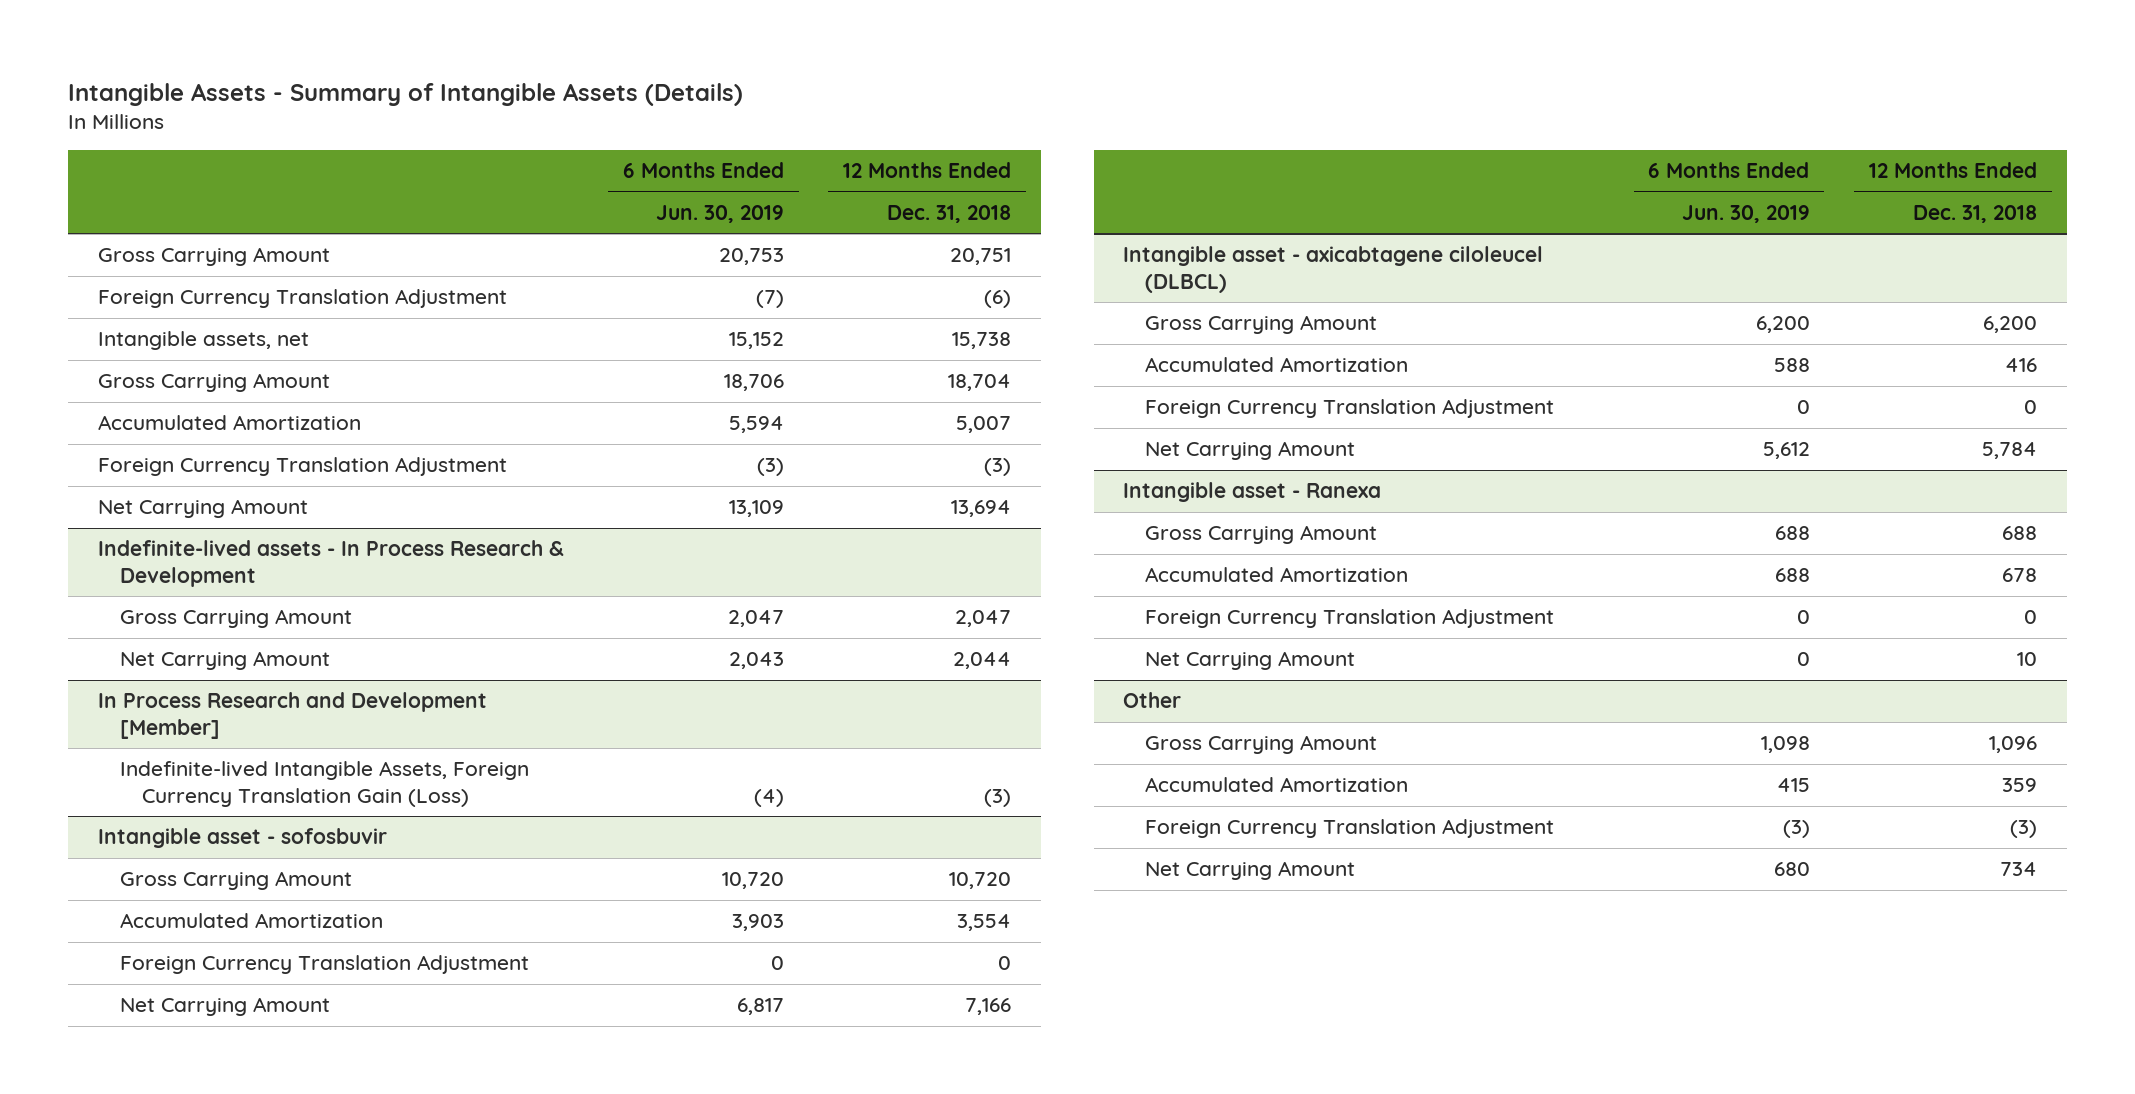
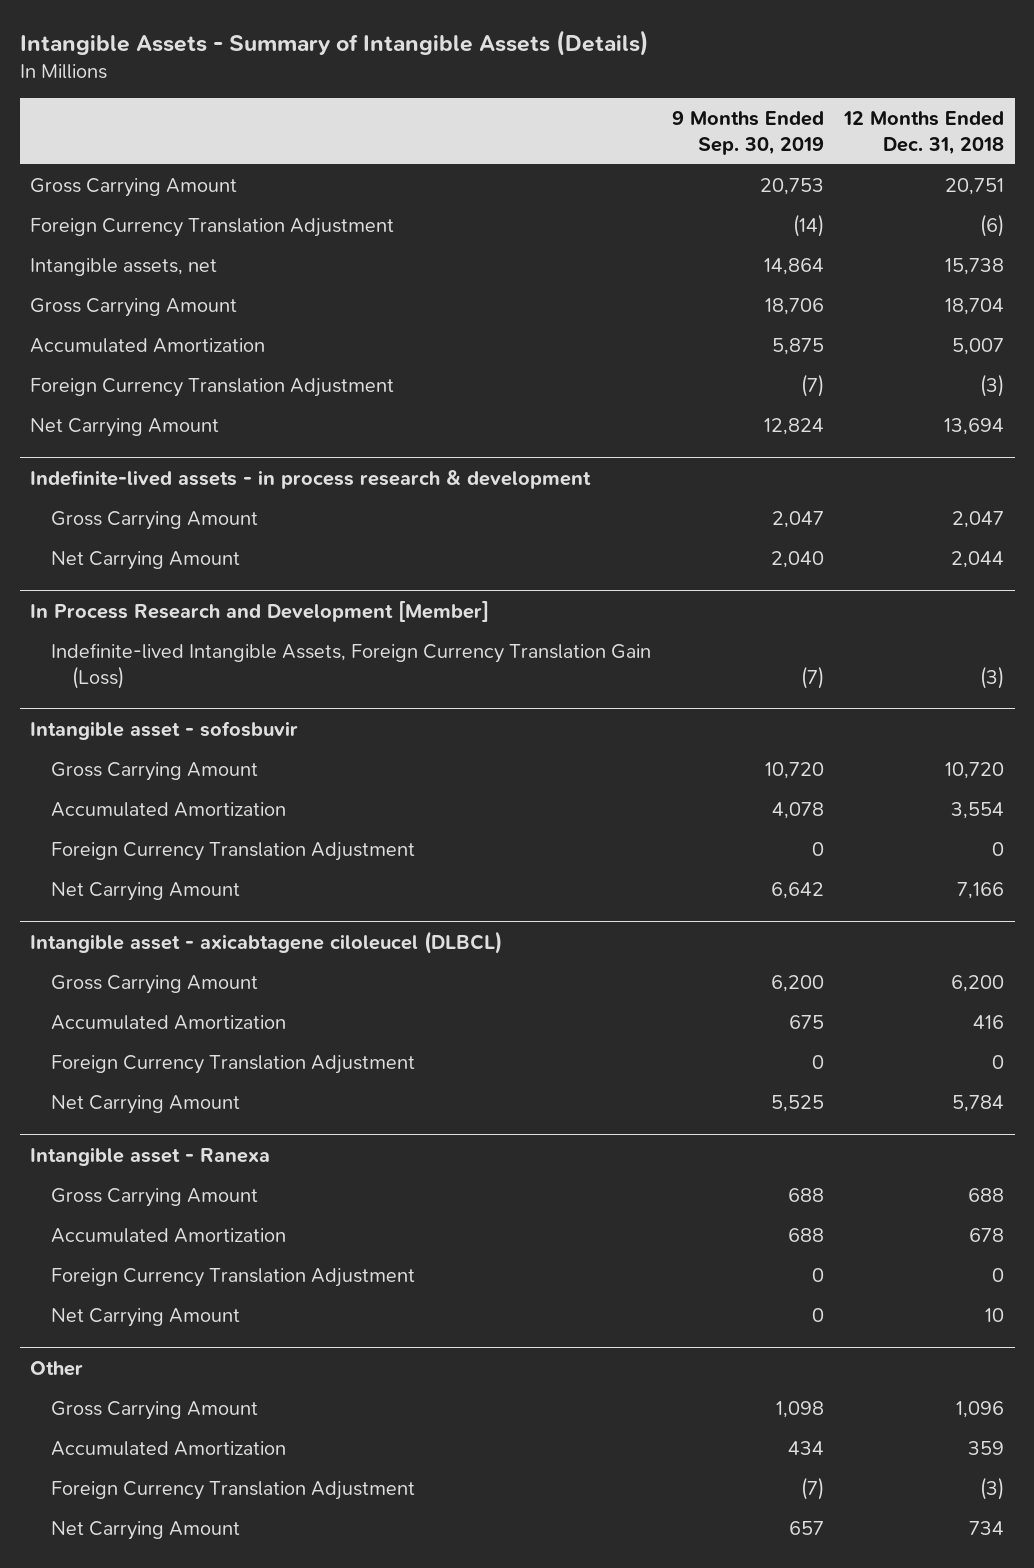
- | 6 Months Ended Jun. 30, 2019 | 12 Months Ended Dec. 31, 2018
+ | 9 Months Ended Sep. 30, 2019 | 12 Months Ended Dec. 31, 2018
- Indefinite-lived assets - In Process Research & Development
+ Indefinite-lived assets - in process research & development

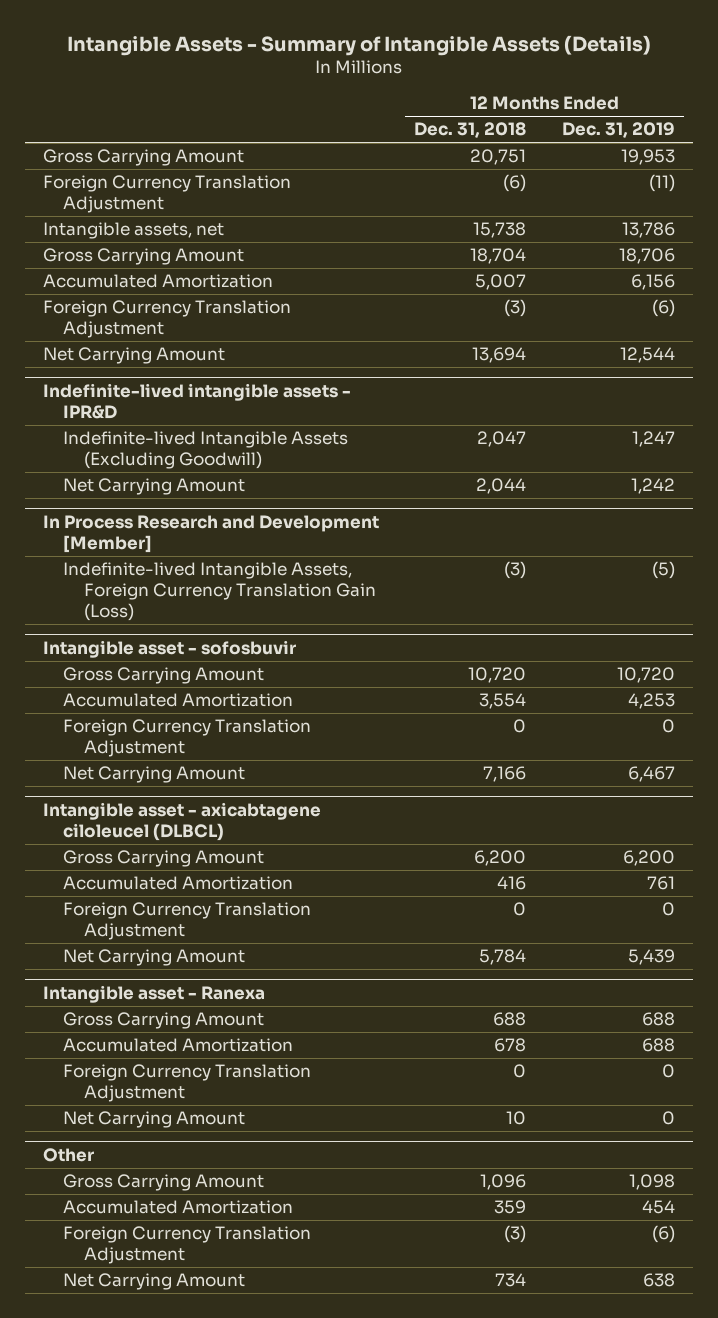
- | 9 Months Ended Sep. 30, 2019 | 12 Months Ended Dec. 31, 2018
+ | 12 Months Ended Dec. 31, 2018 | 12 Months Ended Dec. 31, 2019
- Indefinite-lived assets - in process research & development
- Gross Carrying Amount | 2,047 | 2,047
+ Indefinite-lived intangible assets - IPR&D
+ Indefinite-lived Intangible Assets (Excluding Goodwill) | 2,047 | 1,247

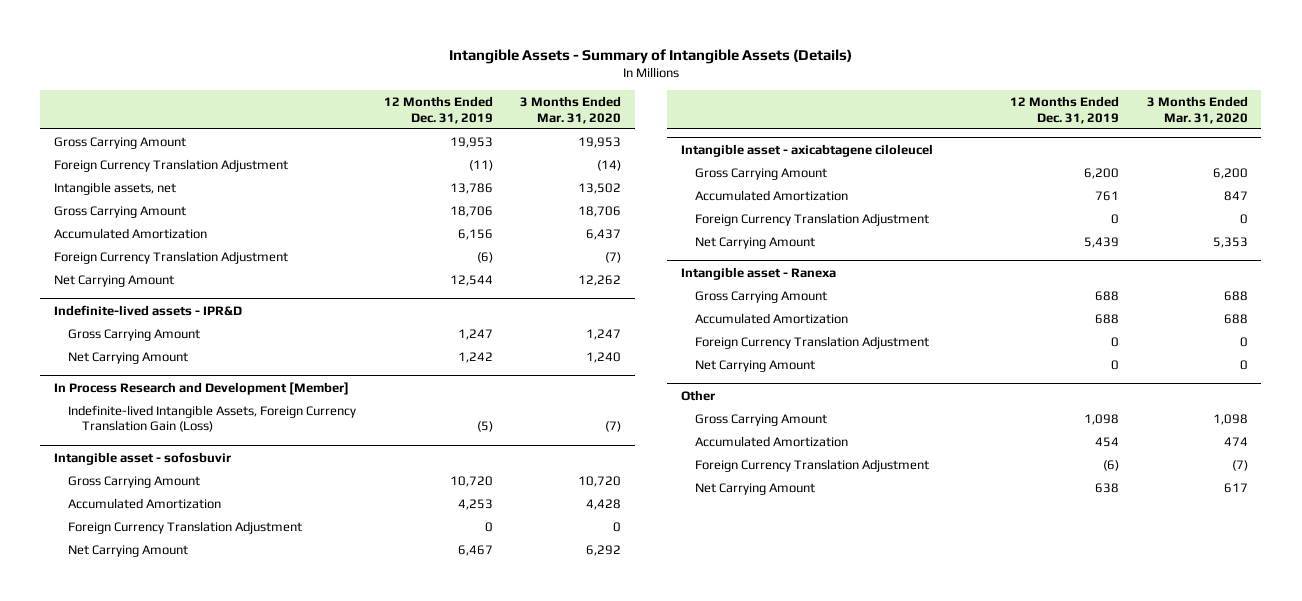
- | 12 Months Ended Dec. 31, 2018 | 12 Months Ended Dec. 31, 2019
+ | 12 Months Ended Dec. 31, 2019 | 3 Months Ended Mar. 31, 2020
- Indefinite-lived intangible assets - IPR&D
- Indefinite-lived Intangible Assets (Excluding Goodwill) | 2,047 | 1,247
+ Indefinite-lived assets - IPR&D
+ Gross Carrying Amount | 1,247 | 1,247
- Intangible asset - axicabtagene ciloleucel (DLBCL)
+ Intangible asset - axicabtagene ciloleucel

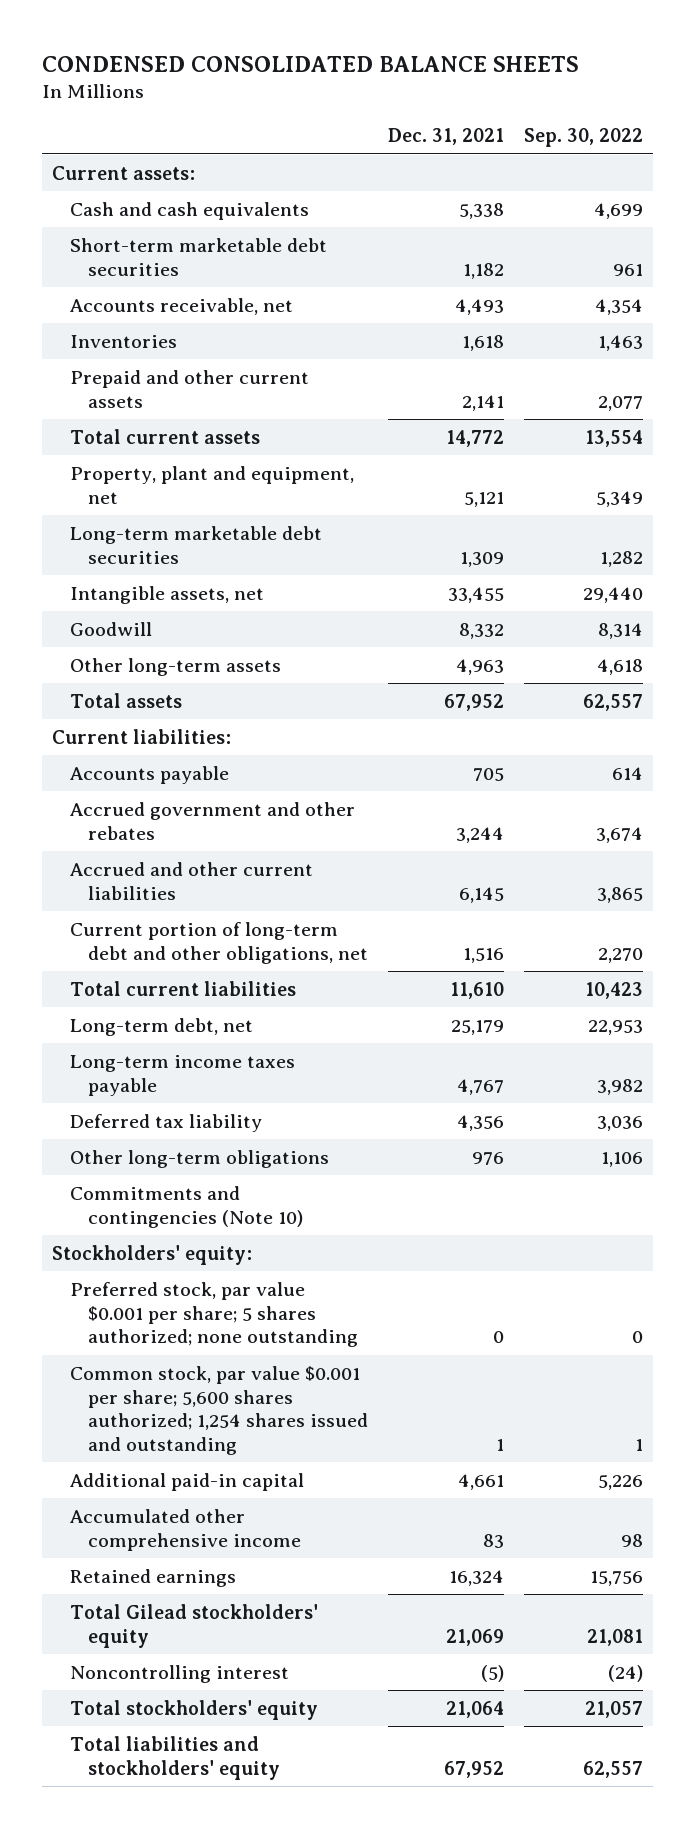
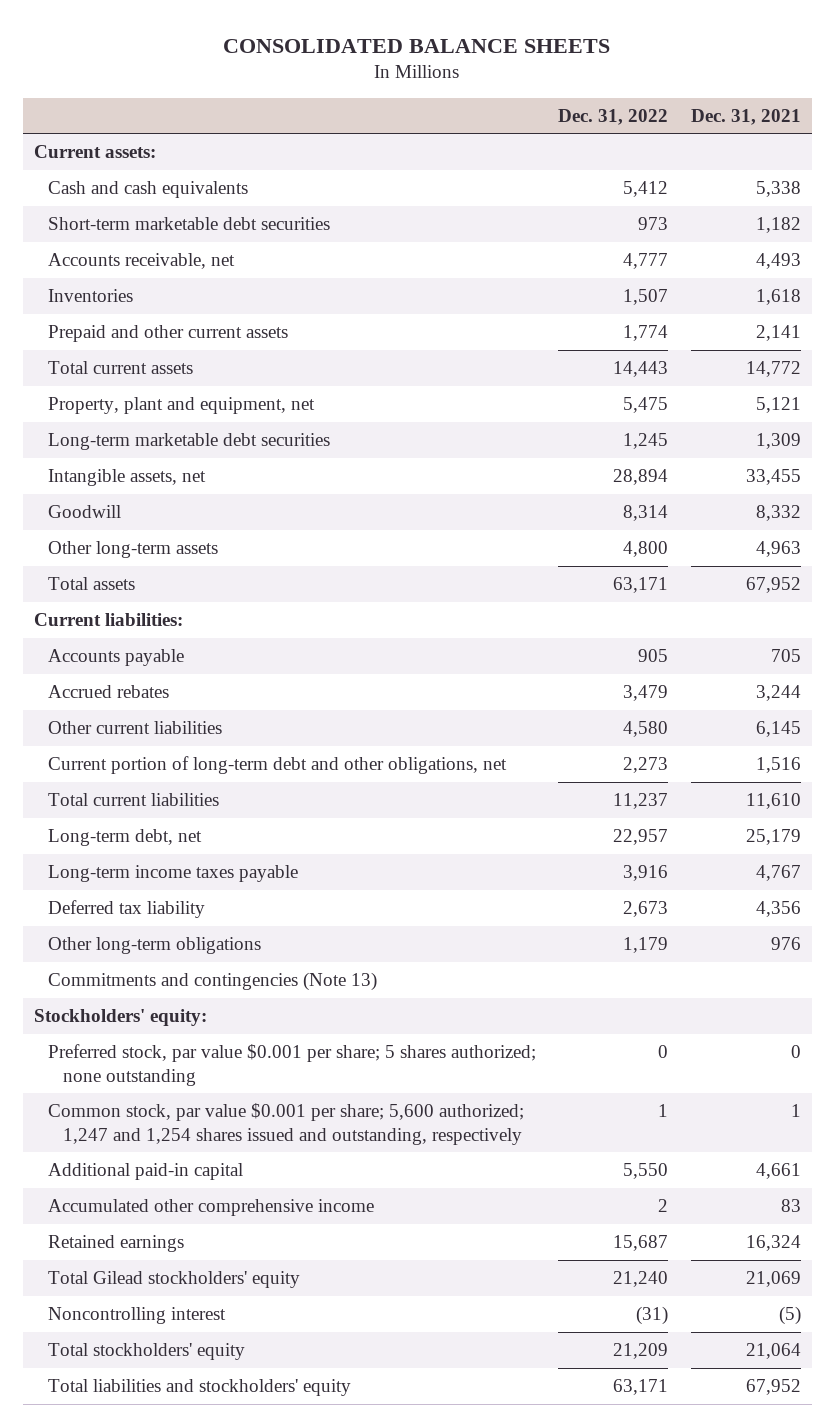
- CONDENSED CONSOLIDATED BALANCE SHEETS
+ CONSOLIDATED BALANCE SHEETS
- | Dec. 31, 2021 | Sep. 30, 2022
+ | Dec. 31, 2022 | Dec. 31, 2021
- Accrued government and other rebates | 3,244 | 3,674
- Accrued and other current liabilities | 6,145 | 3,865
+ Accrued rebates | 3,479 | 3,244
+ Other current liabilities | 4,580 | 6,145
- Commitments and contingencies (Note 10)
+ Commitments and contingencies (Note 13)
- Common stock, par value $0.001 per share; 5,600 shares authorized; 1,254 shares issued and outstanding | 1 | 1
+ Common stock, par value $0.001 per share; 5,600 authorized; 1,247 and 1,254 shares issued and outstanding, respectively | 1 | 1

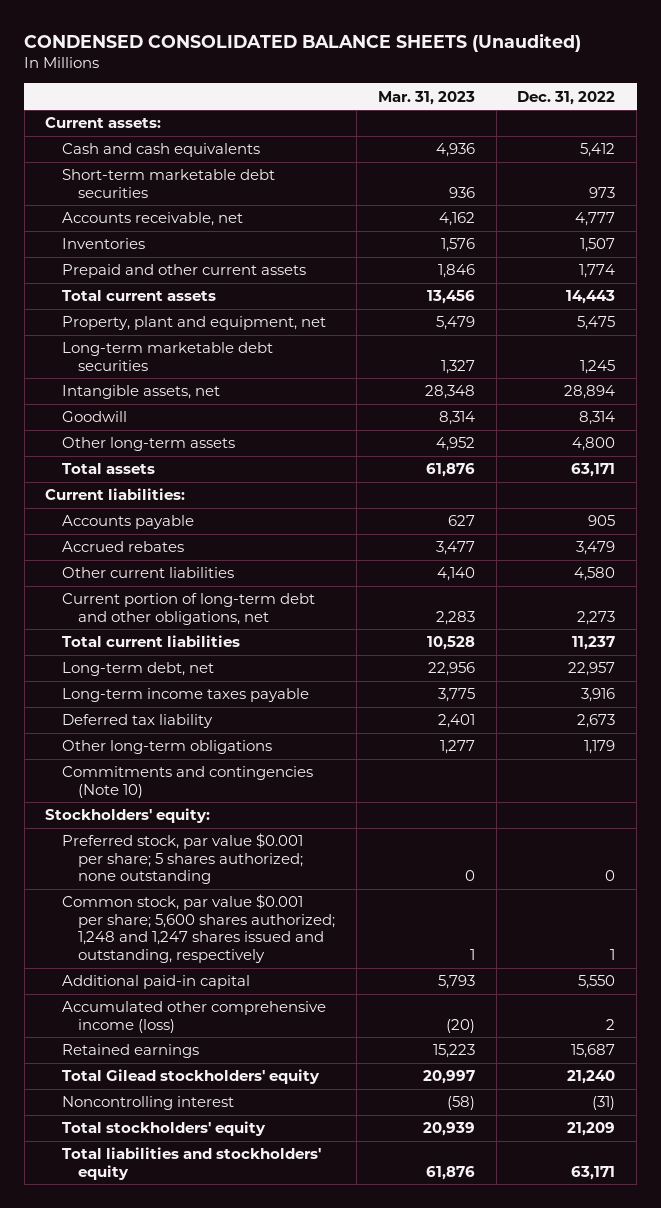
- CONSOLIDATED BALANCE SHEETS
+ CONDENSED CONSOLIDATED BALANCE SHEETS (Unaudited)
- | Dec. 31, 2022 | Dec. 31, 2021
+ | Mar. 31, 2023 | Dec. 31, 2022
- Commitments and contingencies (Note 13)
+ Commitments and contingencies (Note 10)
- Common stock, par value $0.001 per share; 5,600 authorized; 1,247 and 1,254 shares issued and outstanding, respectively | 1 | 1
+ Common stock, par value $0.001 per share; 5,600 shares authorized; 1,248 and 1,247 shares issued and outstanding, respectively | 1 | 1
- Accumulated other comprehensive income | 2 | 83
+ Accumulated other comprehensive income (loss) | (20) | 2

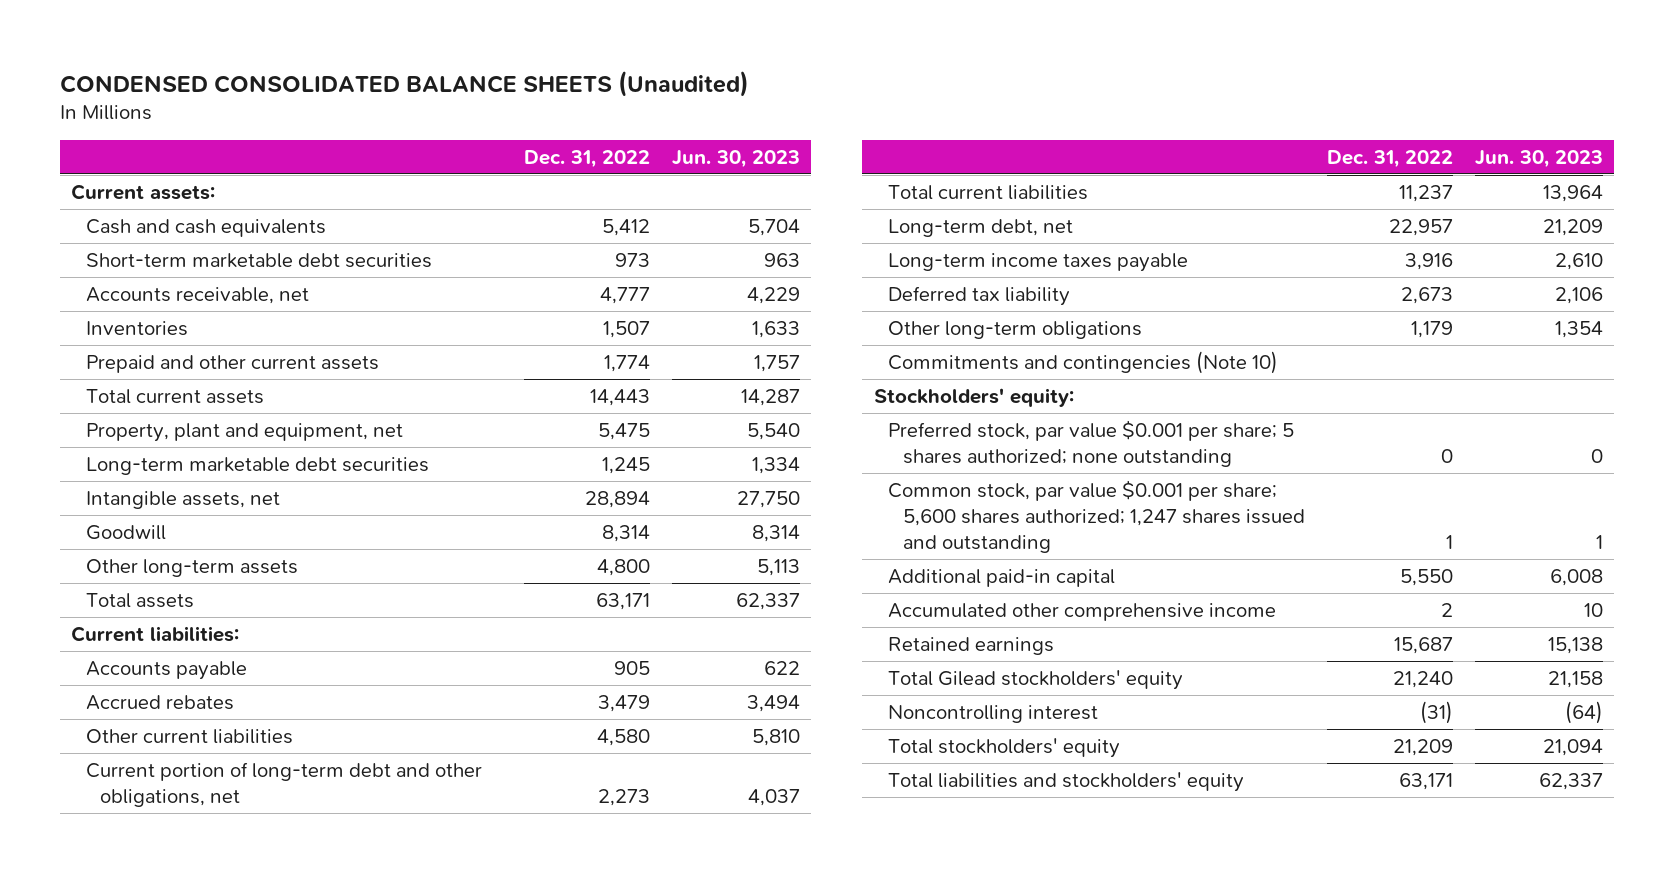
- | Mar. 31, 2023 | Dec. 31, 2022
+ | Dec. 31, 2022 | Jun. 30, 2023
- Common stock, par value $0.001 per share; 5,600 shares authorized; 1,248 and 1,247 shares issued and outstanding, respectively | 1 | 1
+ Common stock, par value $0.001 per share; 5,600 shares authorized; 1,247 shares issued and outstanding | 1 | 1
- Accumulated other comprehensive income (loss) | (20) | 2
+ Accumulated other comprehensive income | 2 | 10

